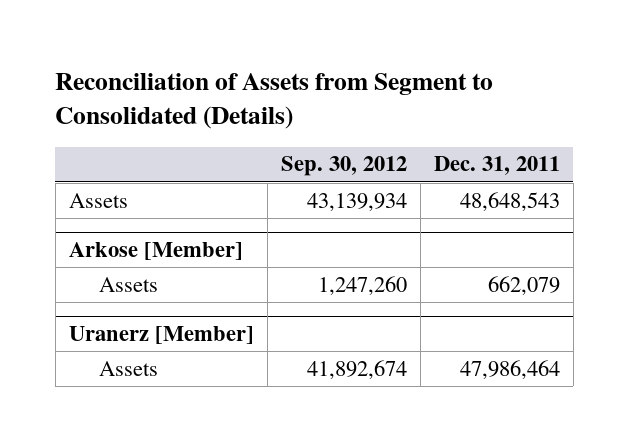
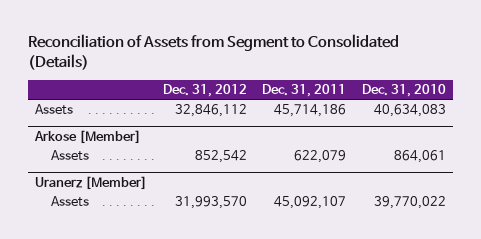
- | Sep. 30, 2012 | Dec. 31, 2011
+ | Dec. 31, 2012 | Dec. 31, 2011 | Dec. 31, 2010
- Assets | 43,139,934 | 48,648,543
+ Assets | 32,846,112 | 45,714,186 | 40,634,083
@ Arkose [Member]
- Assets | 1,247,260 | 662,079
+ Assets | 852,542 | 622,079 | 864,061
@ Uranerz [Member]
- Assets | 41,892,674 | 47,986,464
+ Assets | 31,993,570 | 45,092,107 | 39,770,022

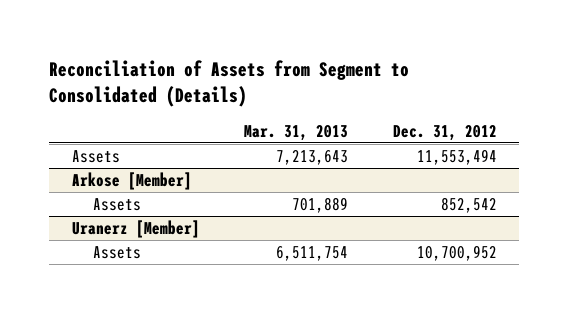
- | Dec. 31, 2012 | Dec. 31, 2011 | Dec. 31, 2010
+ | Mar. 31, 2013 | Dec. 31, 2012
- Assets | 32,846,112 | 45,714,186 | 40,634,083
+ Assets | 7,213,643 | 11,553,494
@ Uranerz [Member]
- Assets | 31,993,570 | 45,092,107 | 39,770,022
+ Assets | 6,511,754 | 10,700,952

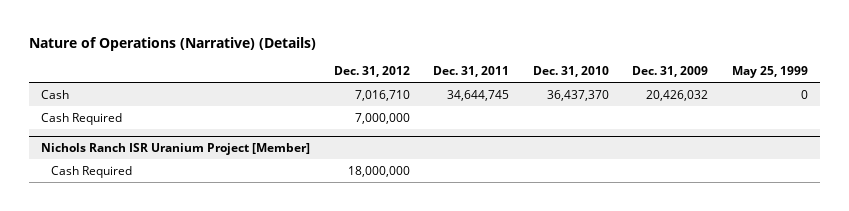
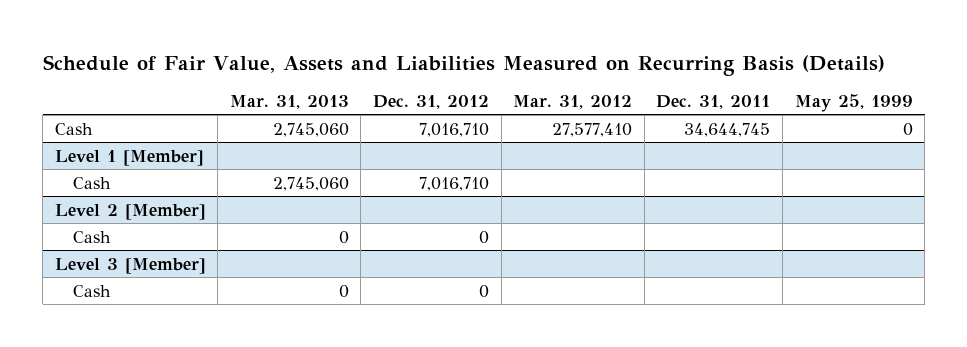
- Nature of Operations (Narrative) (Details)
+ Schedule of Fair Value, Assets and Liabilities Measured on Recurring Basis (Details)
- | Dec. 31, 2012 | Dec. 31, 2011 | Dec. 31, 2010 | Dec. 31, 2009 | May 25, 1999
+ | Mar. 31, 2013 | Dec. 31, 2012 | Mar. 31, 2012 | Dec. 31, 2011 | May 25, 1999
- Cash Required | 7,000,000 | | | |
- Nichols Ranch ISR Uranium Project [Member]
- Cash Required | 18,000,000 | | | |
+ Level 1 [Member]
+ Cash | 2,745,060 | 7,016,710 | | |
+ Level 2 [Member]
+ Cash | 0 | 0 | | |
+ Level 3 [Member]
+ Cash | 0 | 0 | | |

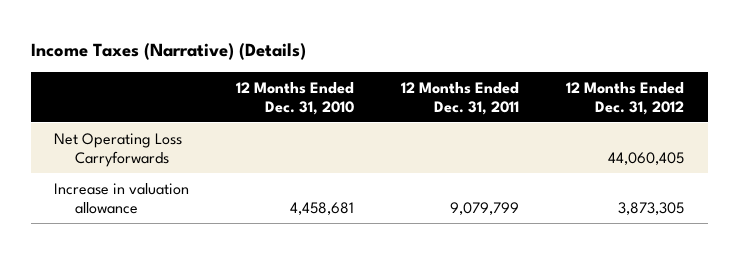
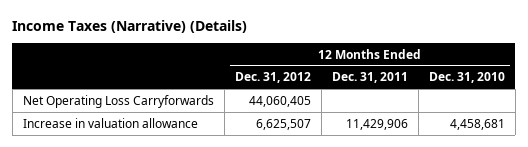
- | 12 Months Ended Dec. 31, 2010 | 12 Months Ended Dec. 31, 2011 | 12 Months Ended Dec. 31, 2012
+ | 12 Months Ended Dec. 31, 2012 | 12 Months Ended Dec. 31, 2011 | 12 Months Ended Dec. 31, 2010
- Increase in valuation allowance | 4,458,681 | 9,079,799 | 3,873,305
+ Increase in valuation allowance | 6,625,507 | 11,429,906 | 4,458,681

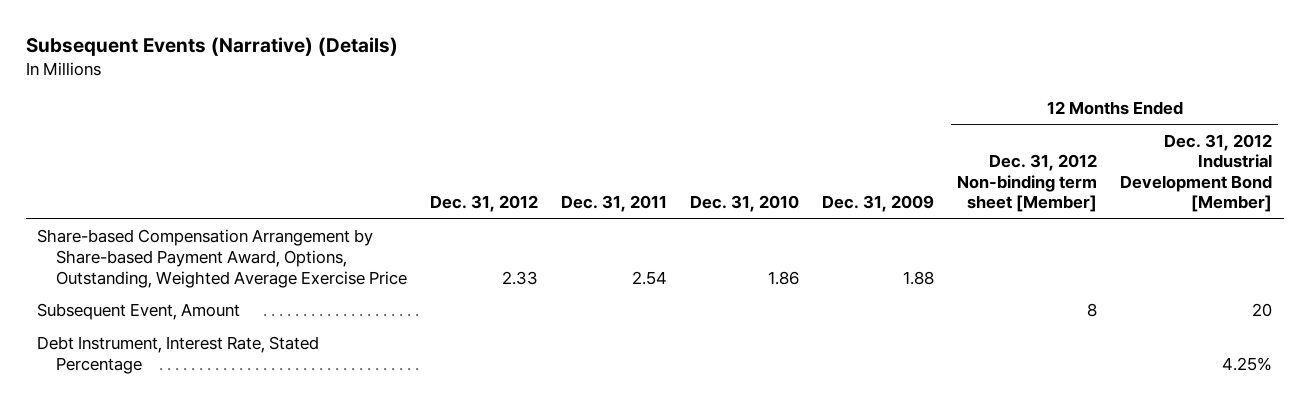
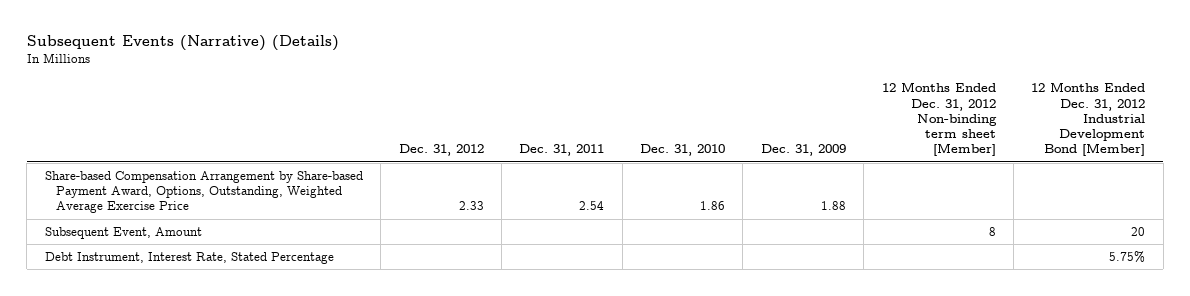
- Debt Instrument, Interest Rate, Stated Percentage | | | | | | 4.25%
+ Debt Instrument, Interest Rate, Stated Percentage | | | | | | 5.75%

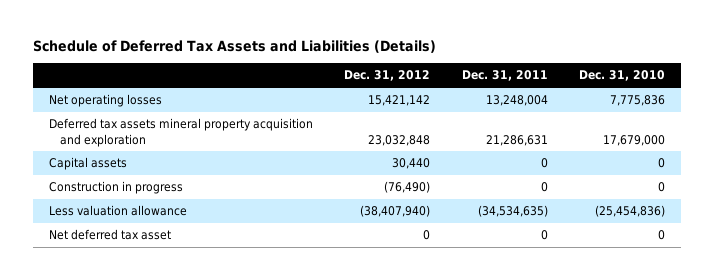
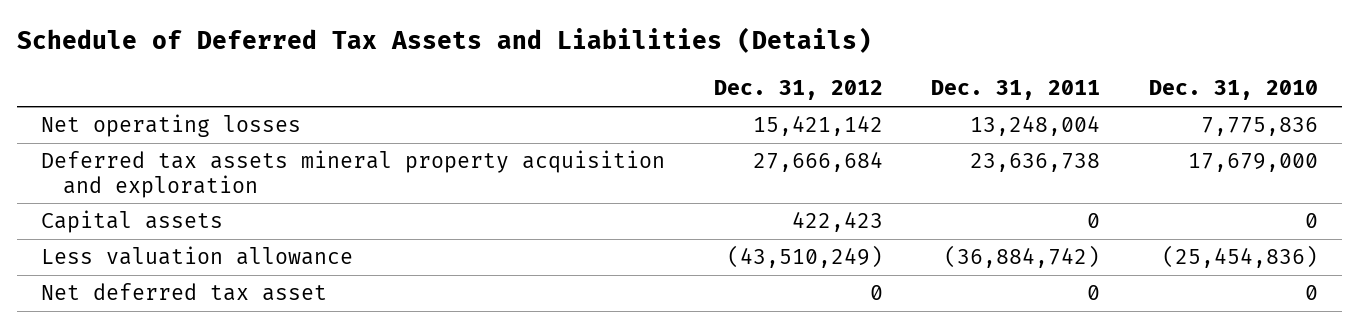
- Deferred tax assets mineral property acquisition and exploration | 23,032,848 | 21,286,631 | 17,679,000
- Capital assets | 30,440 | 0 | 0
- Construction in progress | (76,490) | 0 | 0
- Less valuation allowance | (38,407,940) | (34,534,635) | (25,454,836)
+ Deferred tax assets mineral property acquisition and exploration | 27,666,684 | 23,636,738 | 17,679,000
+ Capital assets | 422,423 | 0 | 0
+ Less valuation allowance | (43,510,249) | (36,884,742) | (25,454,836)

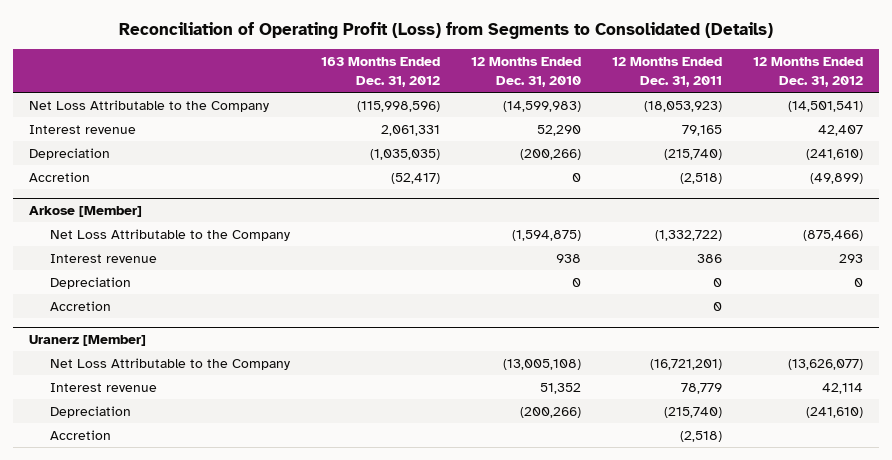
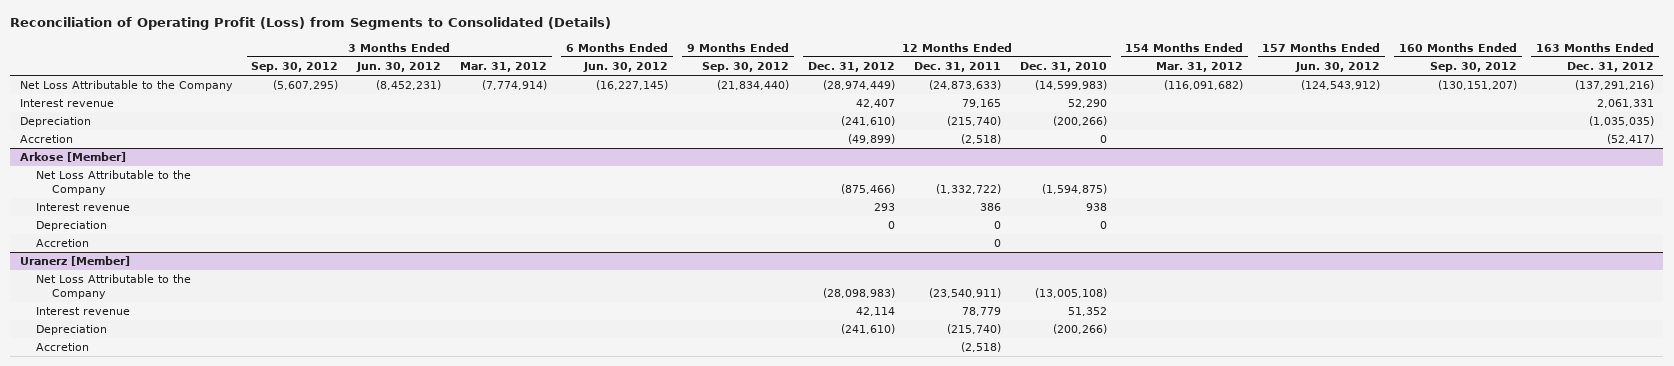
- | 163 Months Ended Dec. 31, 2012 | 12 Months Ended Dec. 31, 2010 | 12 Months Ended Dec. 31, 2011 | 12 Months Ended Dec. 31, 2012
+ | 3 Months Ended Sep. 30, 2012 | 3 Months Ended Jun. 30, 2012 | 3 Months Ended Mar. 31, 2012 | 6 Months Ended Jun. 30, 2012 | 9 Months Ended Sep. 30, 2012 | 12 Months Ended Dec. 31, 2012 | 12 Months Ended Dec. 31, 2011 | 12 Months Ended Dec. 31, 2010 | 154 Months Ended Mar. 31, 2012 | 157 Months Ended Jun. 30, 2012 | 160 Months Ended Sep. 30, 2012 | 163 Months Ended Dec. 31, 2012
- Net Loss Attributable to the Company | (115,998,596) | (14,599,983) | (18,053,923) | (14,501,541)
+ Net Loss Attributable to the Company | (5,607,295) | (8,452,231) | (7,774,914) | (16,227,145) | (21,834,440) | (28,974,449) | (24,873,633) | (14,599,983) | (116,091,682) | (124,543,912) | (130,151,207) | (137,291,216)
@ Uranerz [Member]
- Net Loss Attributable to the Company | | (13,005,108) | (16,721,201) | (13,626,077)
+ Net Loss Attributable to the Company | | | | | | (28,098,983) | (23,540,911) | (13,005,108) | | | |

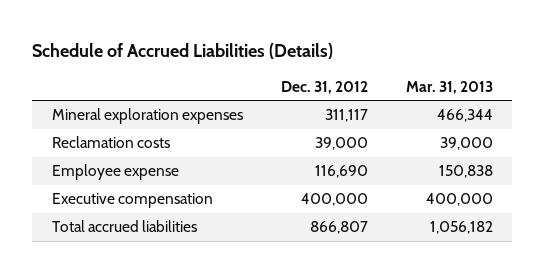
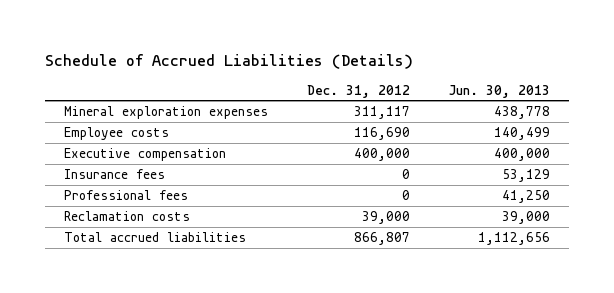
- | Dec. 31, 2012 | Mar. 31, 2013
+ | Dec. 31, 2012 | Jun. 30, 2013
- Employee expense | 116,690 | 150,838
+ Employee costs | 116,690 | 140,499
+ Insurance fees | 0 | 53,129
+ Professional fees | 0 | 41,250
moved down: Reclamation costs | 39,000 | 39,000

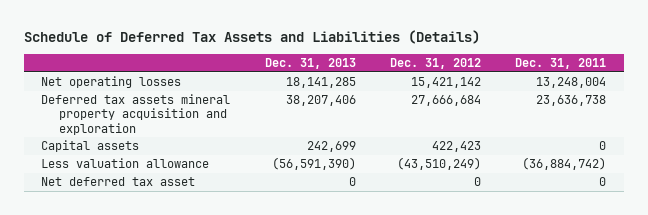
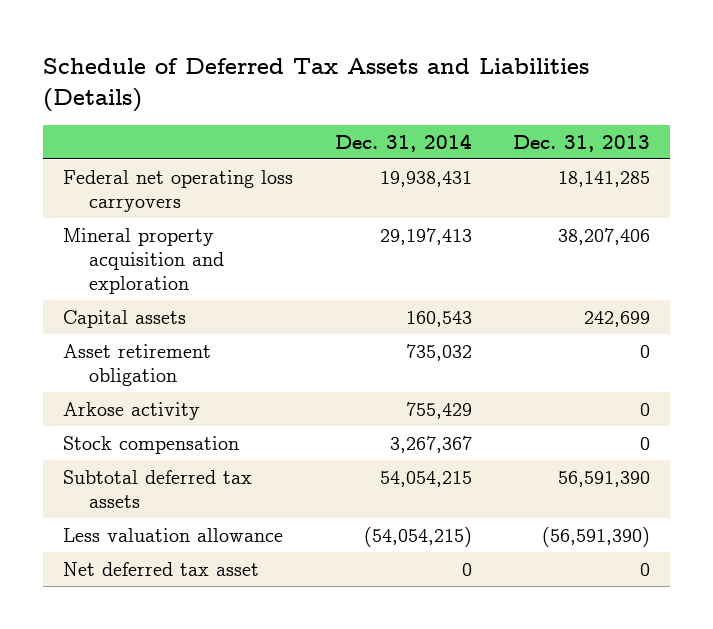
- | Dec. 31, 2013 | Dec. 31, 2012 | Dec. 31, 2011
+ | Dec. 31, 2014 | Dec. 31, 2013
- Net operating losses | 18,141,285 | 15,421,142 | 13,248,004
- Deferred tax assets mineral property acquisition and exploration | 38,207,406 | 27,666,684 | 23,636,738
+ Federal net operating loss carryovers | 19,938,431 | 18,141,285
+ Mineral property acquisition and exploration | 29,197,413 | 38,207,406
+ Asset retirement obligation | 735,032 | 0
+ Arkose activity | 755,429 | 0
+ Stock compensation | 3,267,367 | 0
+ Subtotal deferred tax assets | 54,054,215 | 56,591,390

